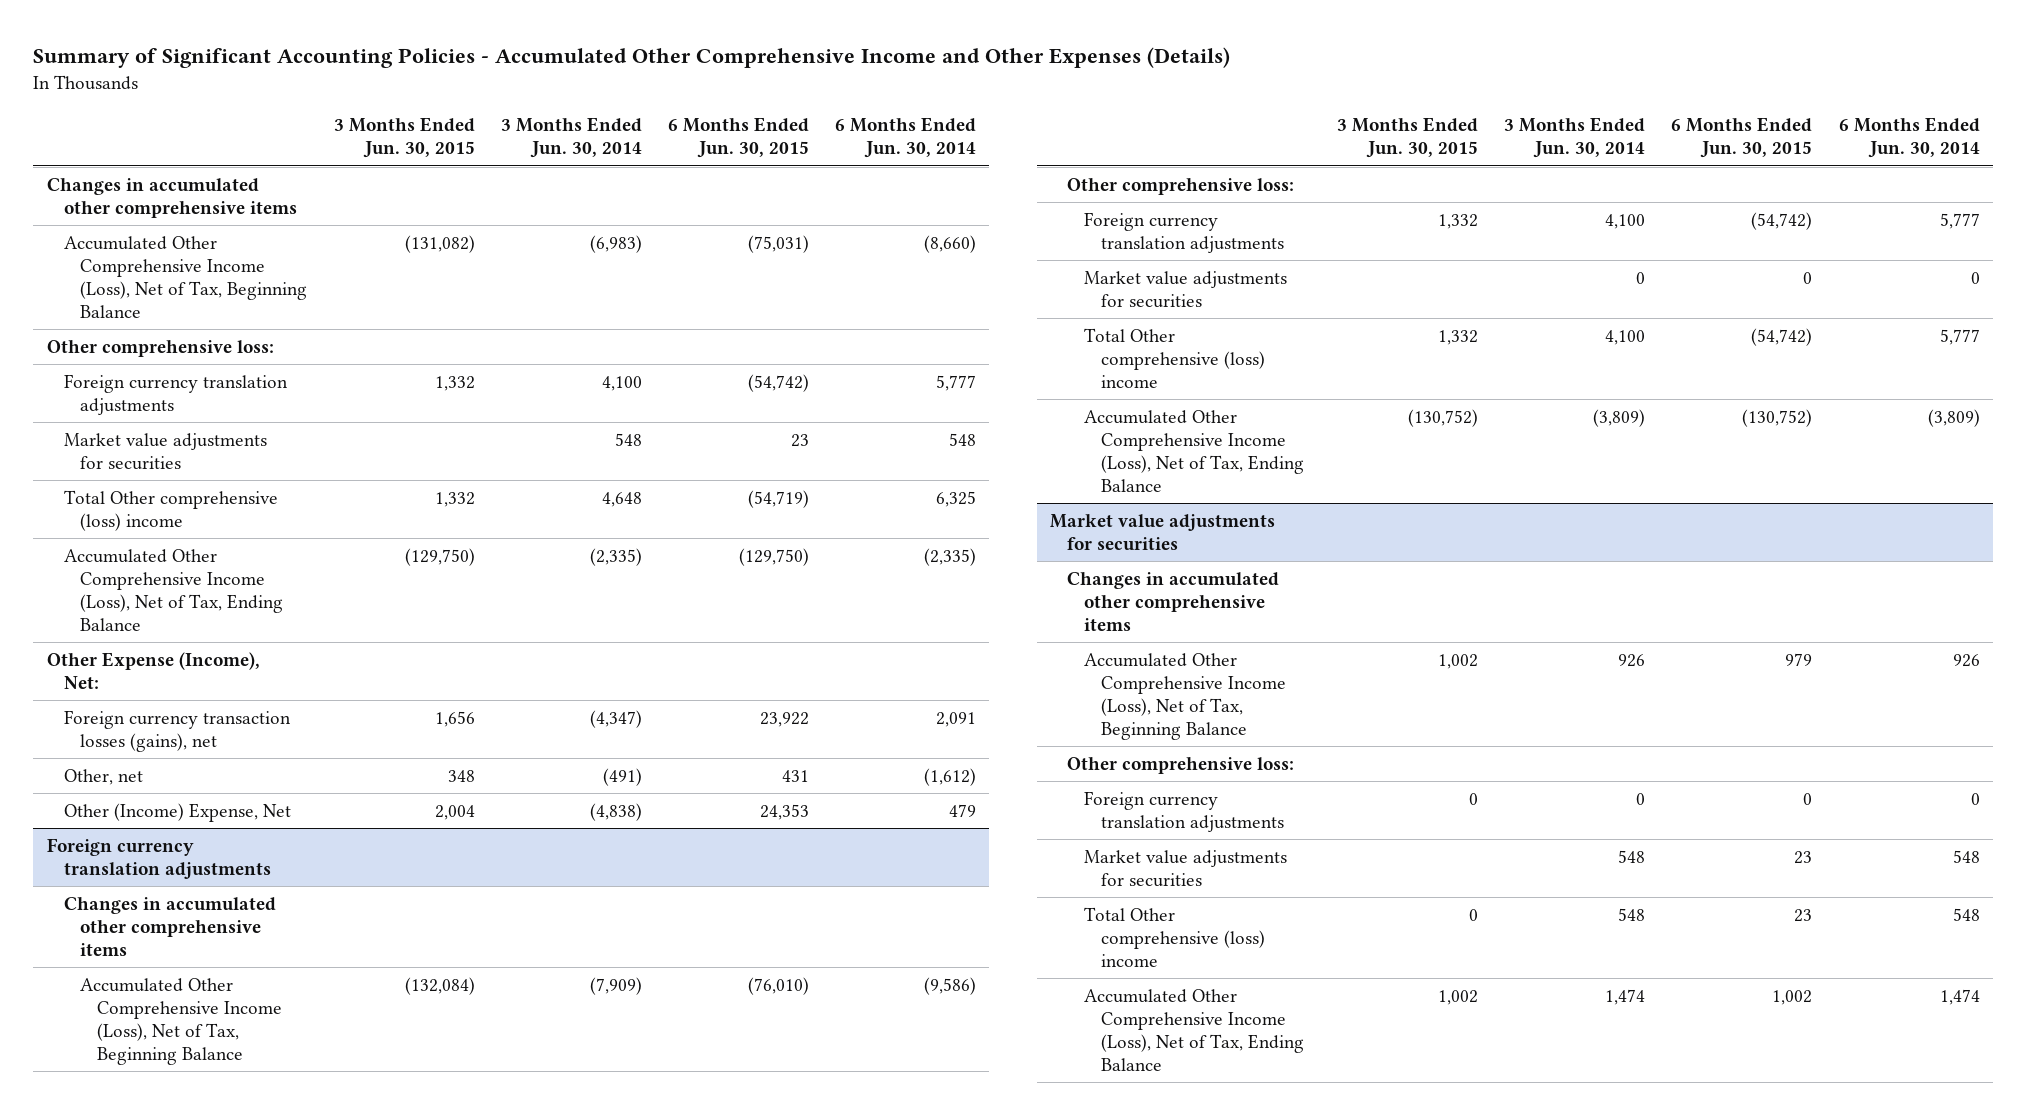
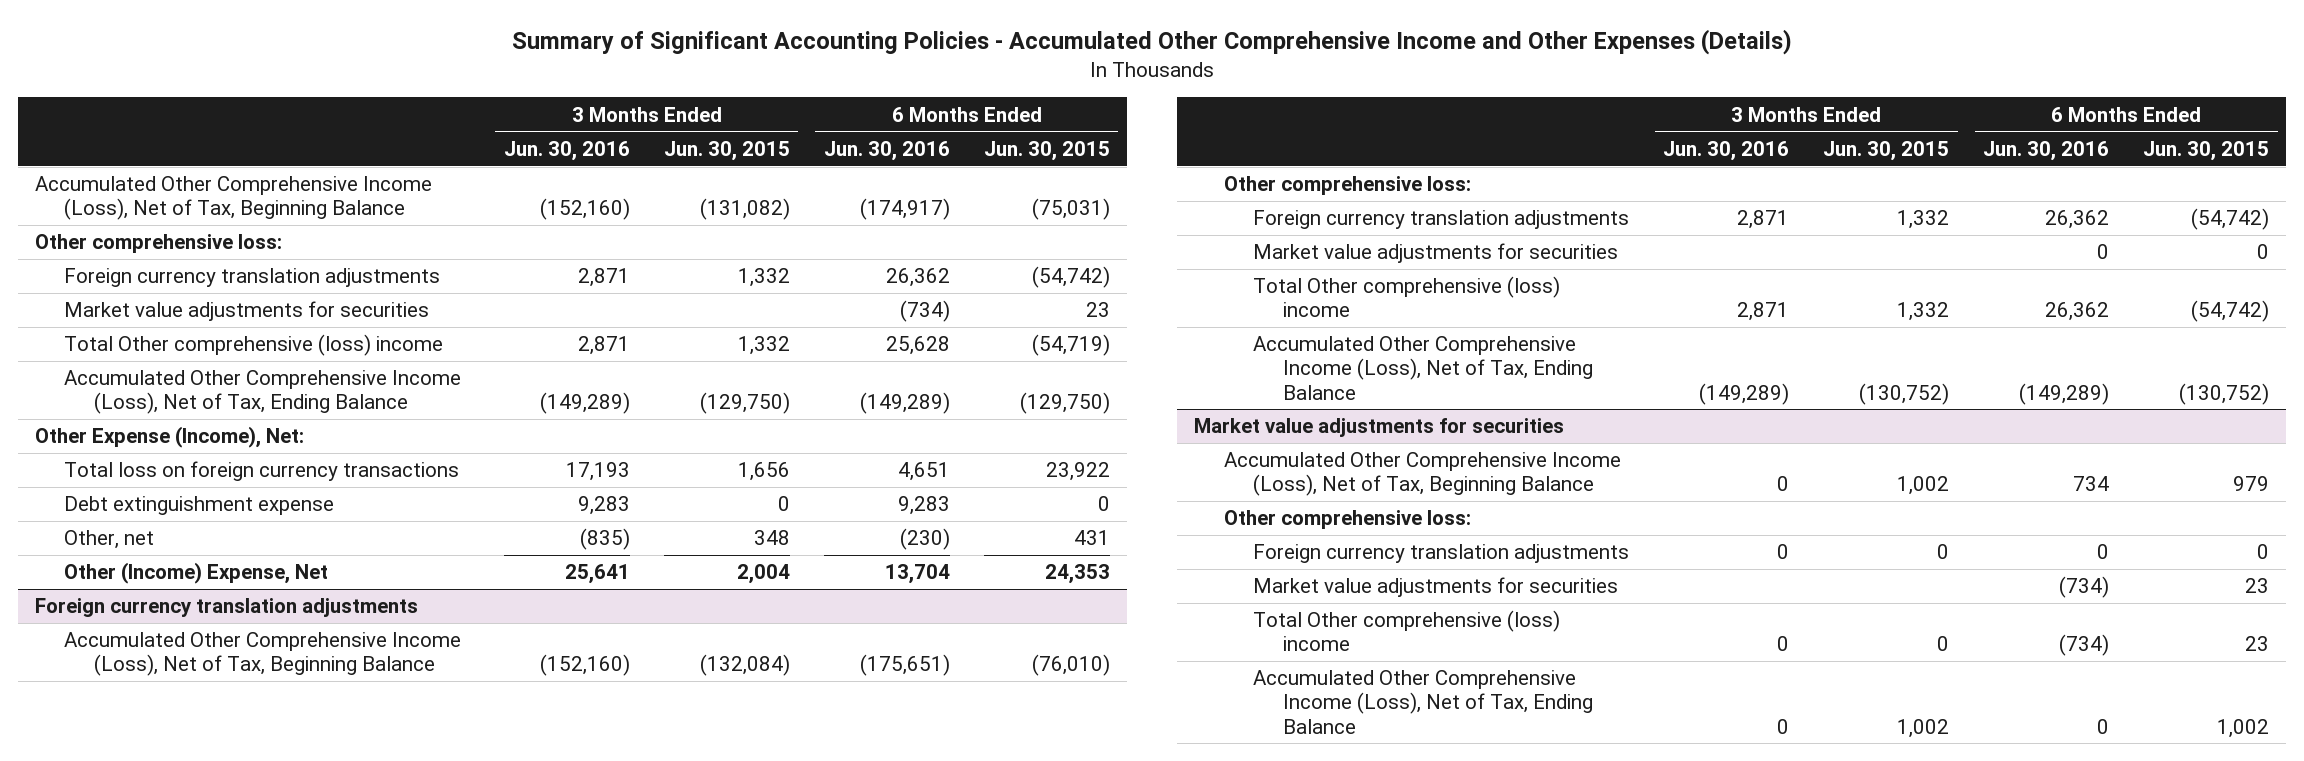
- | 3 Months Ended Jun. 30, 2015 | 3 Months Ended Jun. 30, 2014 | 6 Months Ended Jun. 30, 2015 | 6 Months Ended Jun. 30, 2014
+ | 3 Months Ended Jun. 30, 2016 | 3 Months Ended Jun. 30, 2015 | 6 Months Ended Jun. 30, 2016 | 6 Months Ended Jun. 30, 2015
- Changes in accumulated other comprehensive items
- Foreign currency transaction losses (gains), net | 1,656 | (4,347) | 23,922 | 2,091
+ Total loss on foreign currency transactions | 17,193 | 1,656 | 4,651 | 23,922
+ Debt extinguishment expense | 9,283 | 0 | 9,283 | 0
@ Foreign currency translation adjustments
- Changes in accumulated other comprehensive items
@ Market value adjustments for securities
- Changes in accumulated other comprehensive items

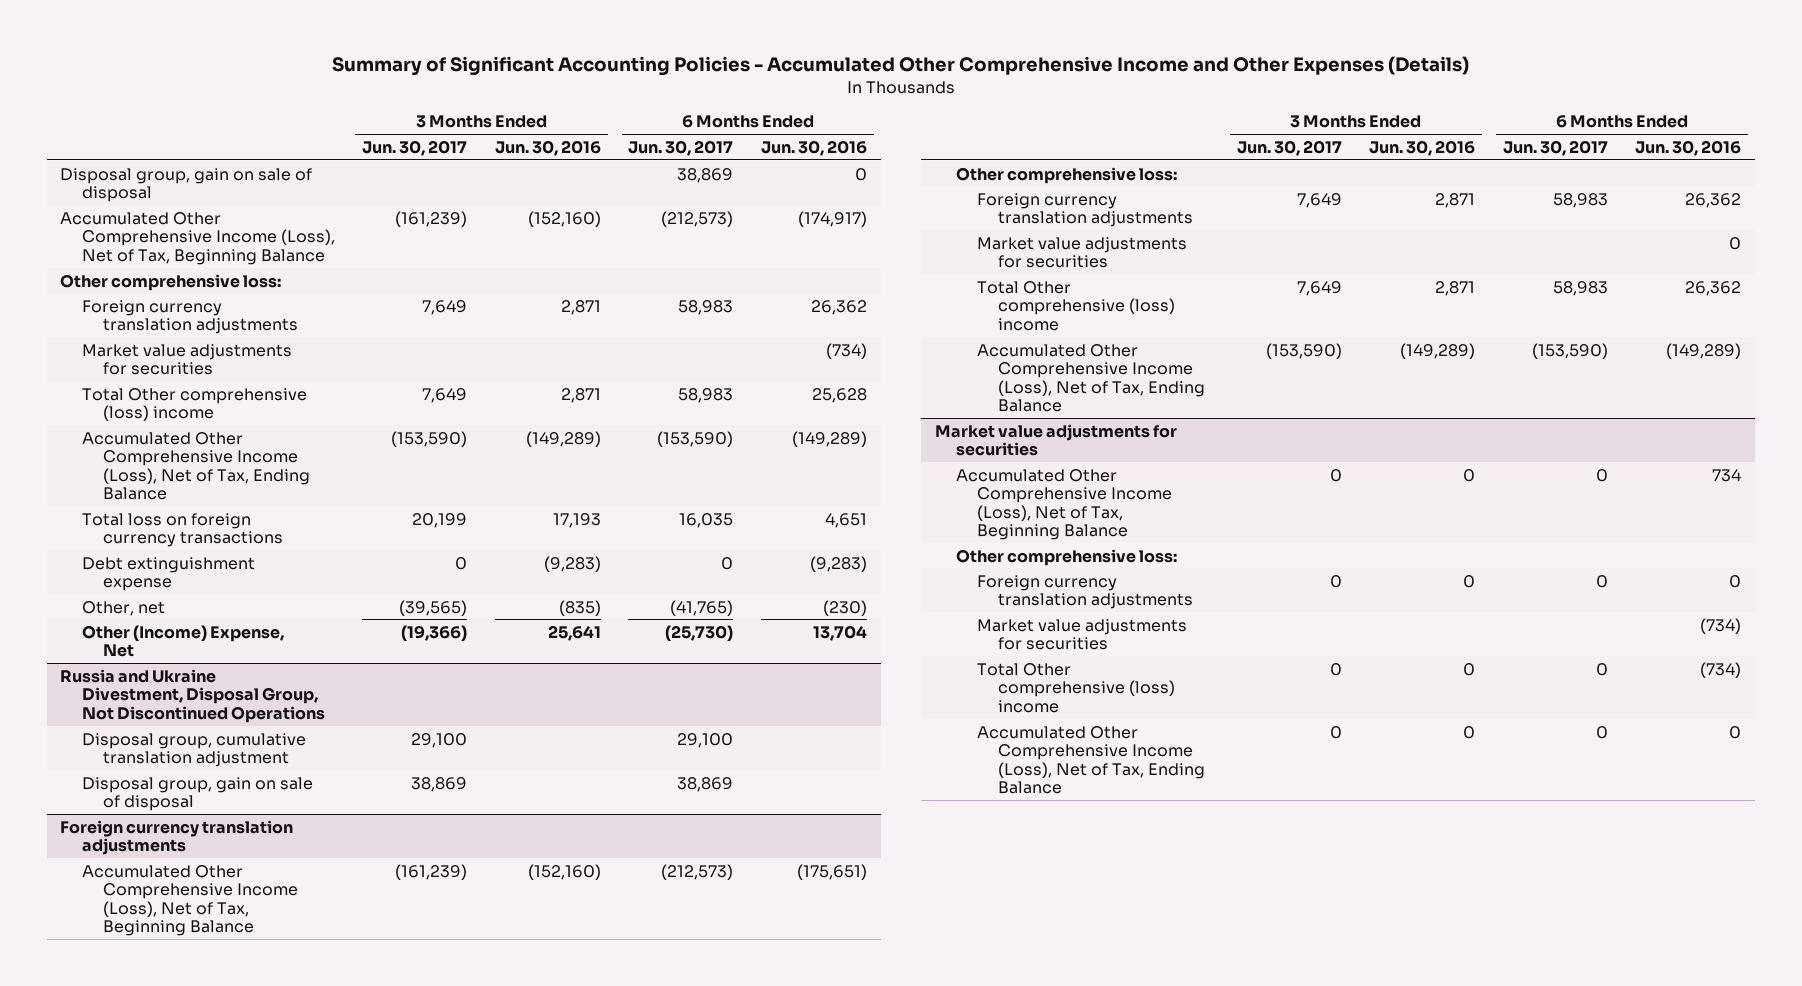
- | 3 Months Ended Jun. 30, 2016 | 3 Months Ended Jun. 30, 2015 | 6 Months Ended Jun. 30, 2016 | 6 Months Ended Jun. 30, 2015
+ | 3 Months Ended Jun. 30, 2017 | 3 Months Ended Jun. 30, 2016 | 6 Months Ended Jun. 30, 2017 | 6 Months Ended Jun. 30, 2016
+ Disposal group, gain on sale of disposal | | | 38,869 | 0
- Other Expense (Income), Net:
- Debt extinguishment expense | 9,283 | 0 | 9,283 | 0
+ Debt extinguishment expense | 0 | (9,283) | 0 | (9,283)
+ Russia and Ukraine Divestment, Disposal Group, Not Discontinued Operations
+ Disposal group, cumulative translation adjustment | 29,100 | | 29,100 |
+ Disposal group, gain on sale of disposal | 38,869 | | 38,869 |

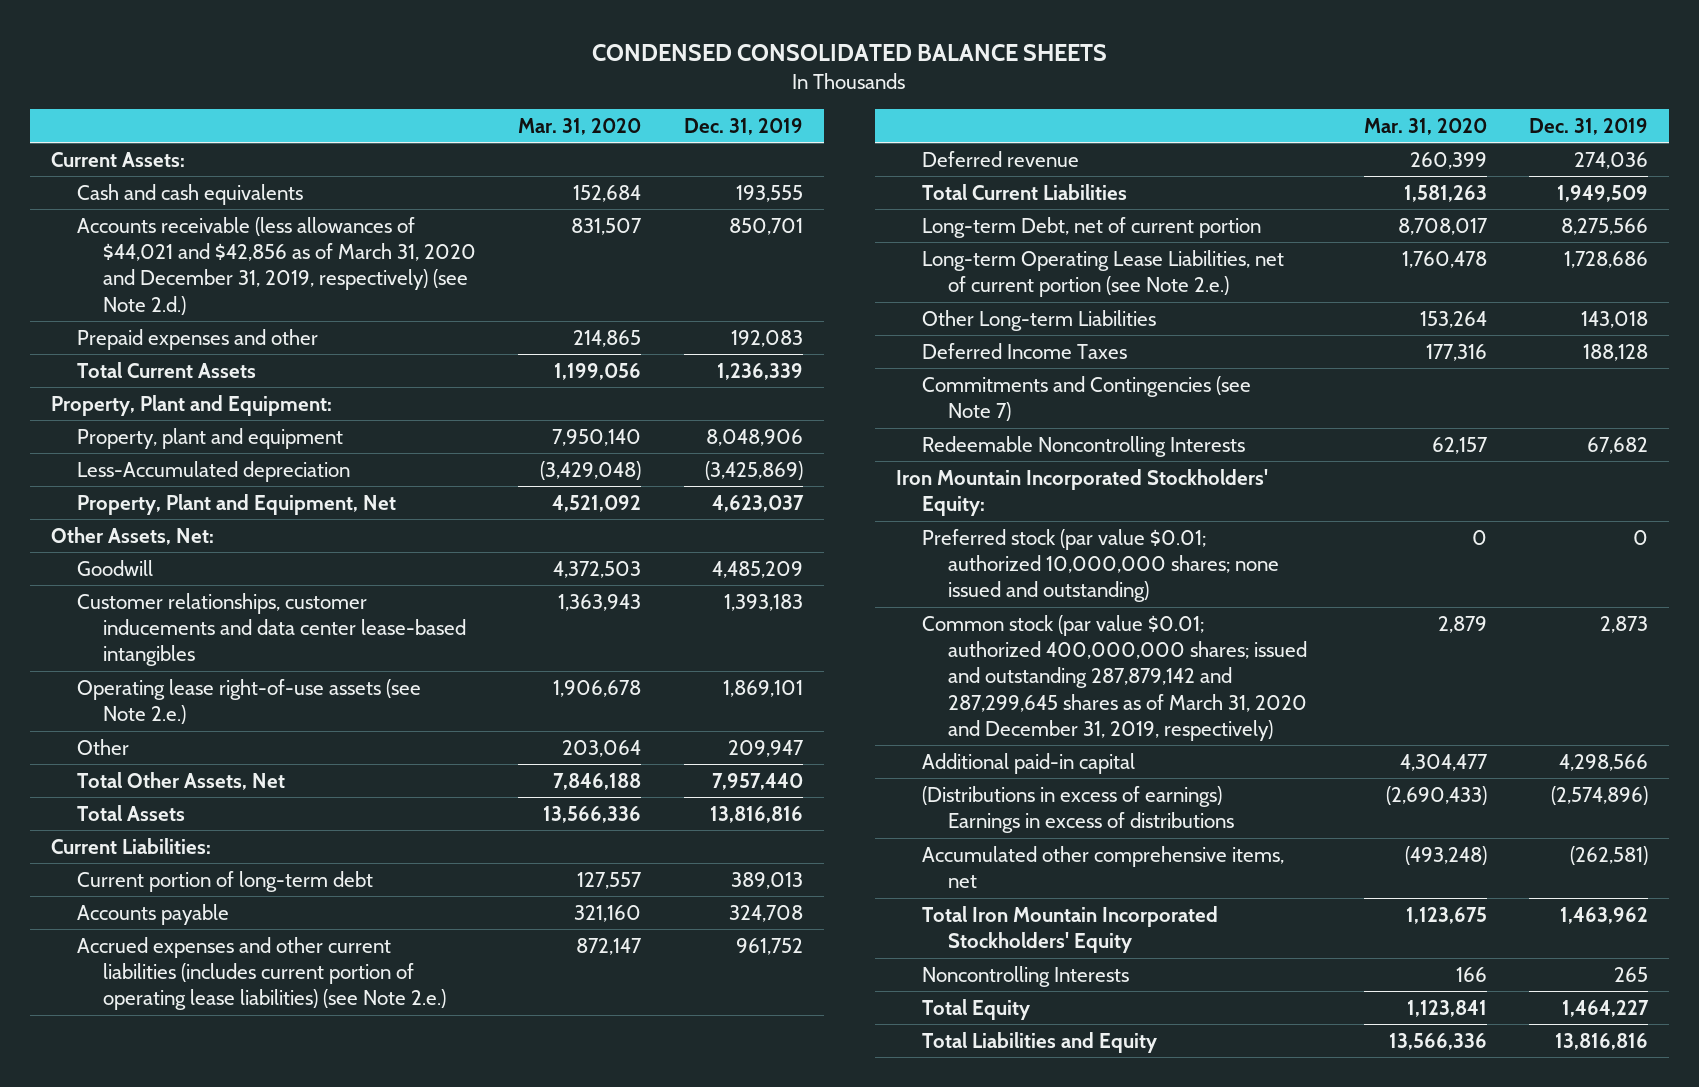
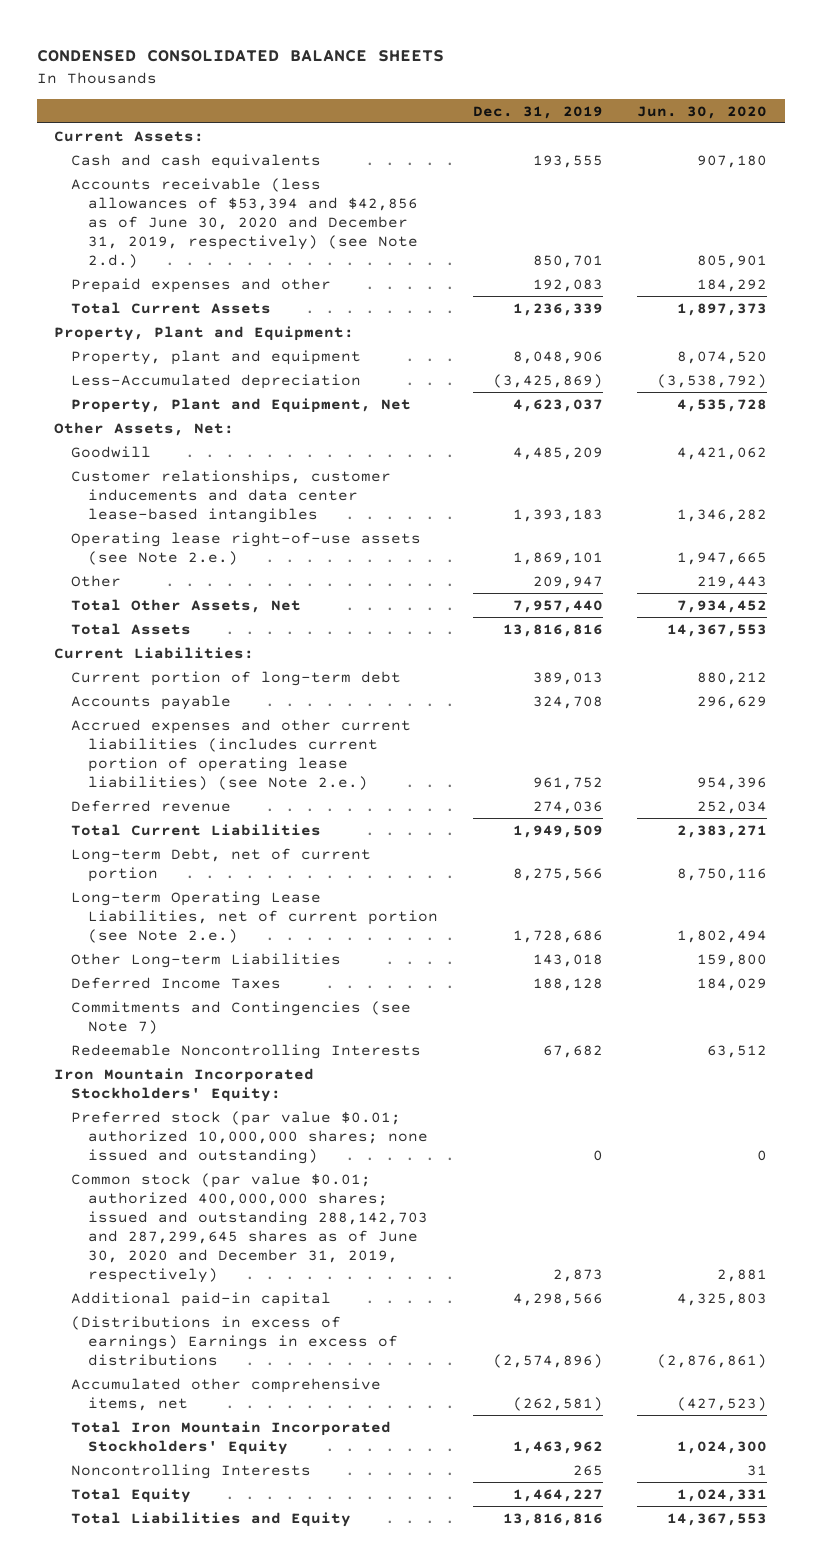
- | Mar. 31, 2020 | Dec. 31, 2019
+ | Dec. 31, 2019 | Jun. 30, 2020
- Accounts receivable (less allowances of $44,021 and $42,856 as of March 31, 2020 and December 31, 2019, respectively) (see Note 2.d.) | 831,507 | 850,701
+ Accounts receivable (less allowances of $53,394 and $42,856 as of June 30, 2020 and December 31, 2019, respectively) (see Note 2.d.) | 850,701 | 805,901
- Common stock (par value $0.01; authorized 400,000,000 shares; issued and outstanding 287,879,142 and 287,299,645 shares as of March 31, 2020 and December 31, 2019, respectively) | 2,879 | 2,873
+ Common stock (par value $0.01; authorized 400,000,000 shares; issued and outstanding 288,142,703 and 287,299,645 shares as of June 30, 2020 and December 31, 2019, respectively) | 2,873 | 2,881

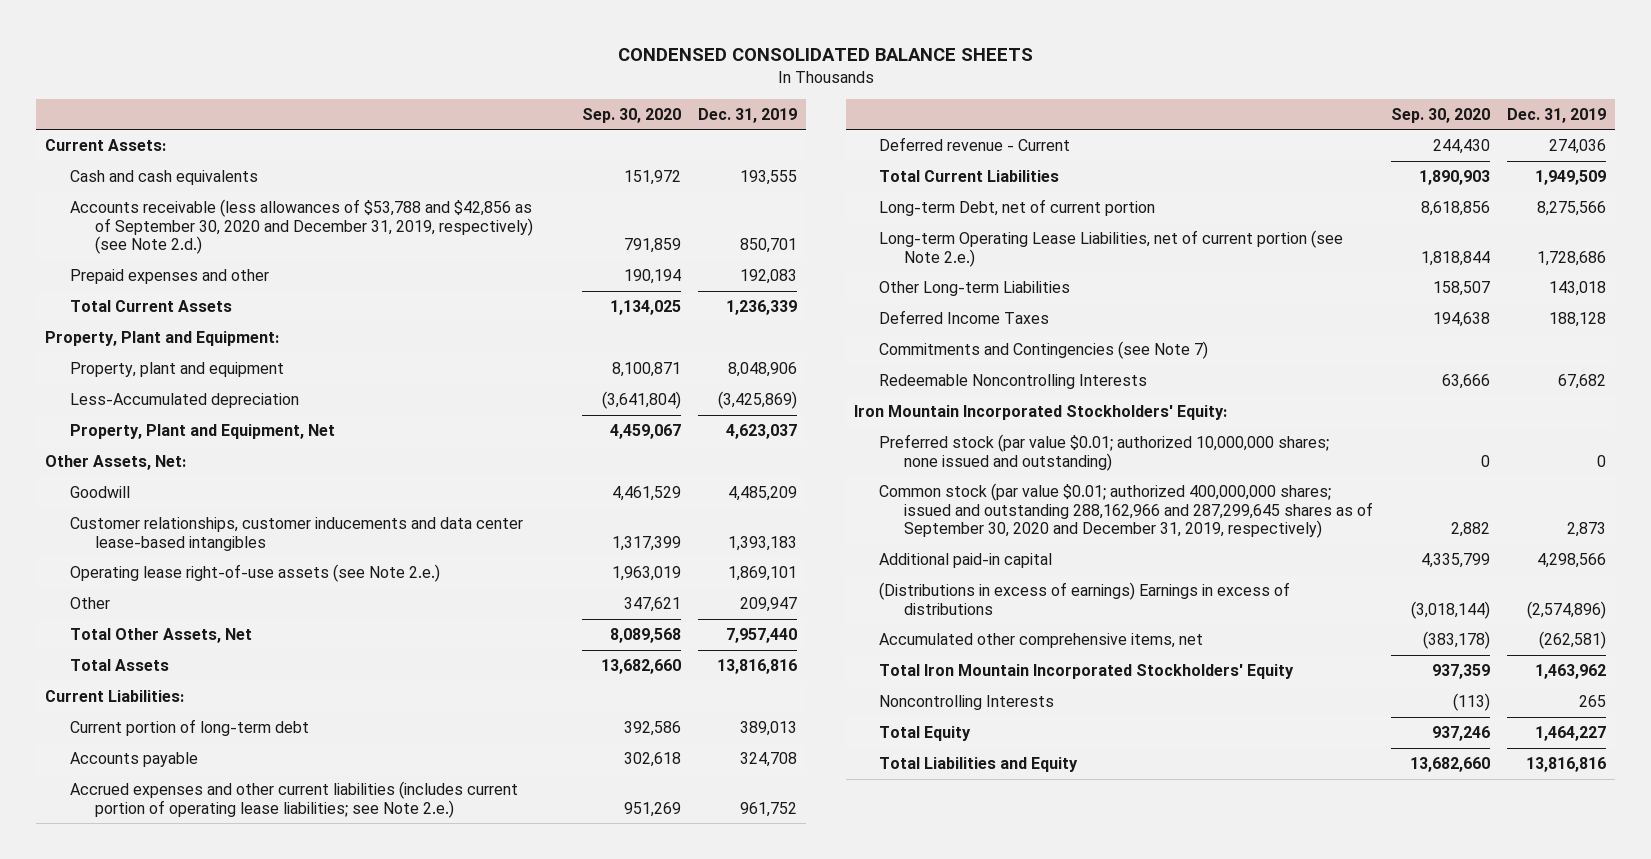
- | Dec. 31, 2019 | Jun. 30, 2020
+ | Sep. 30, 2020 | Dec. 31, 2019
- Accounts receivable (less allowances of $53,394 and $42,856 as of June 30, 2020 and December 31, 2019, respectively) (see Note 2.d.) | 850,701 | 805,901
+ Accounts receivable (less allowances of $53,788 and $42,856 as of September 30, 2020 and December 31, 2019, respectively) (see Note 2.d.) | 791,859 | 850,701
- Accrued expenses and other current liabilities (includes current portion of operating lease liabilities) (see Note 2.e.) | 961,752 | 954,396
- Deferred revenue | 274,036 | 252,034
+ Accrued expenses and other current liabilities (includes current portion of operating lease liabilities; see Note 2.e.) | 951,269 | 961,752
+ Deferred revenue - Current | 244,430 | 274,036
- Common stock (par value $0.01; authorized 400,000,000 shares; issued and outstanding 288,142,703 and 287,299,645 shares as of June 30, 2020 and December 31, 2019, respectively) | 2,873 | 2,881
+ Common stock (par value $0.01; authorized 400,000,000 shares; issued and outstanding 288,162,966 and 287,299,645 shares as of September 30, 2020 and December 31, 2019, respectively) | 2,882 | 2,873

